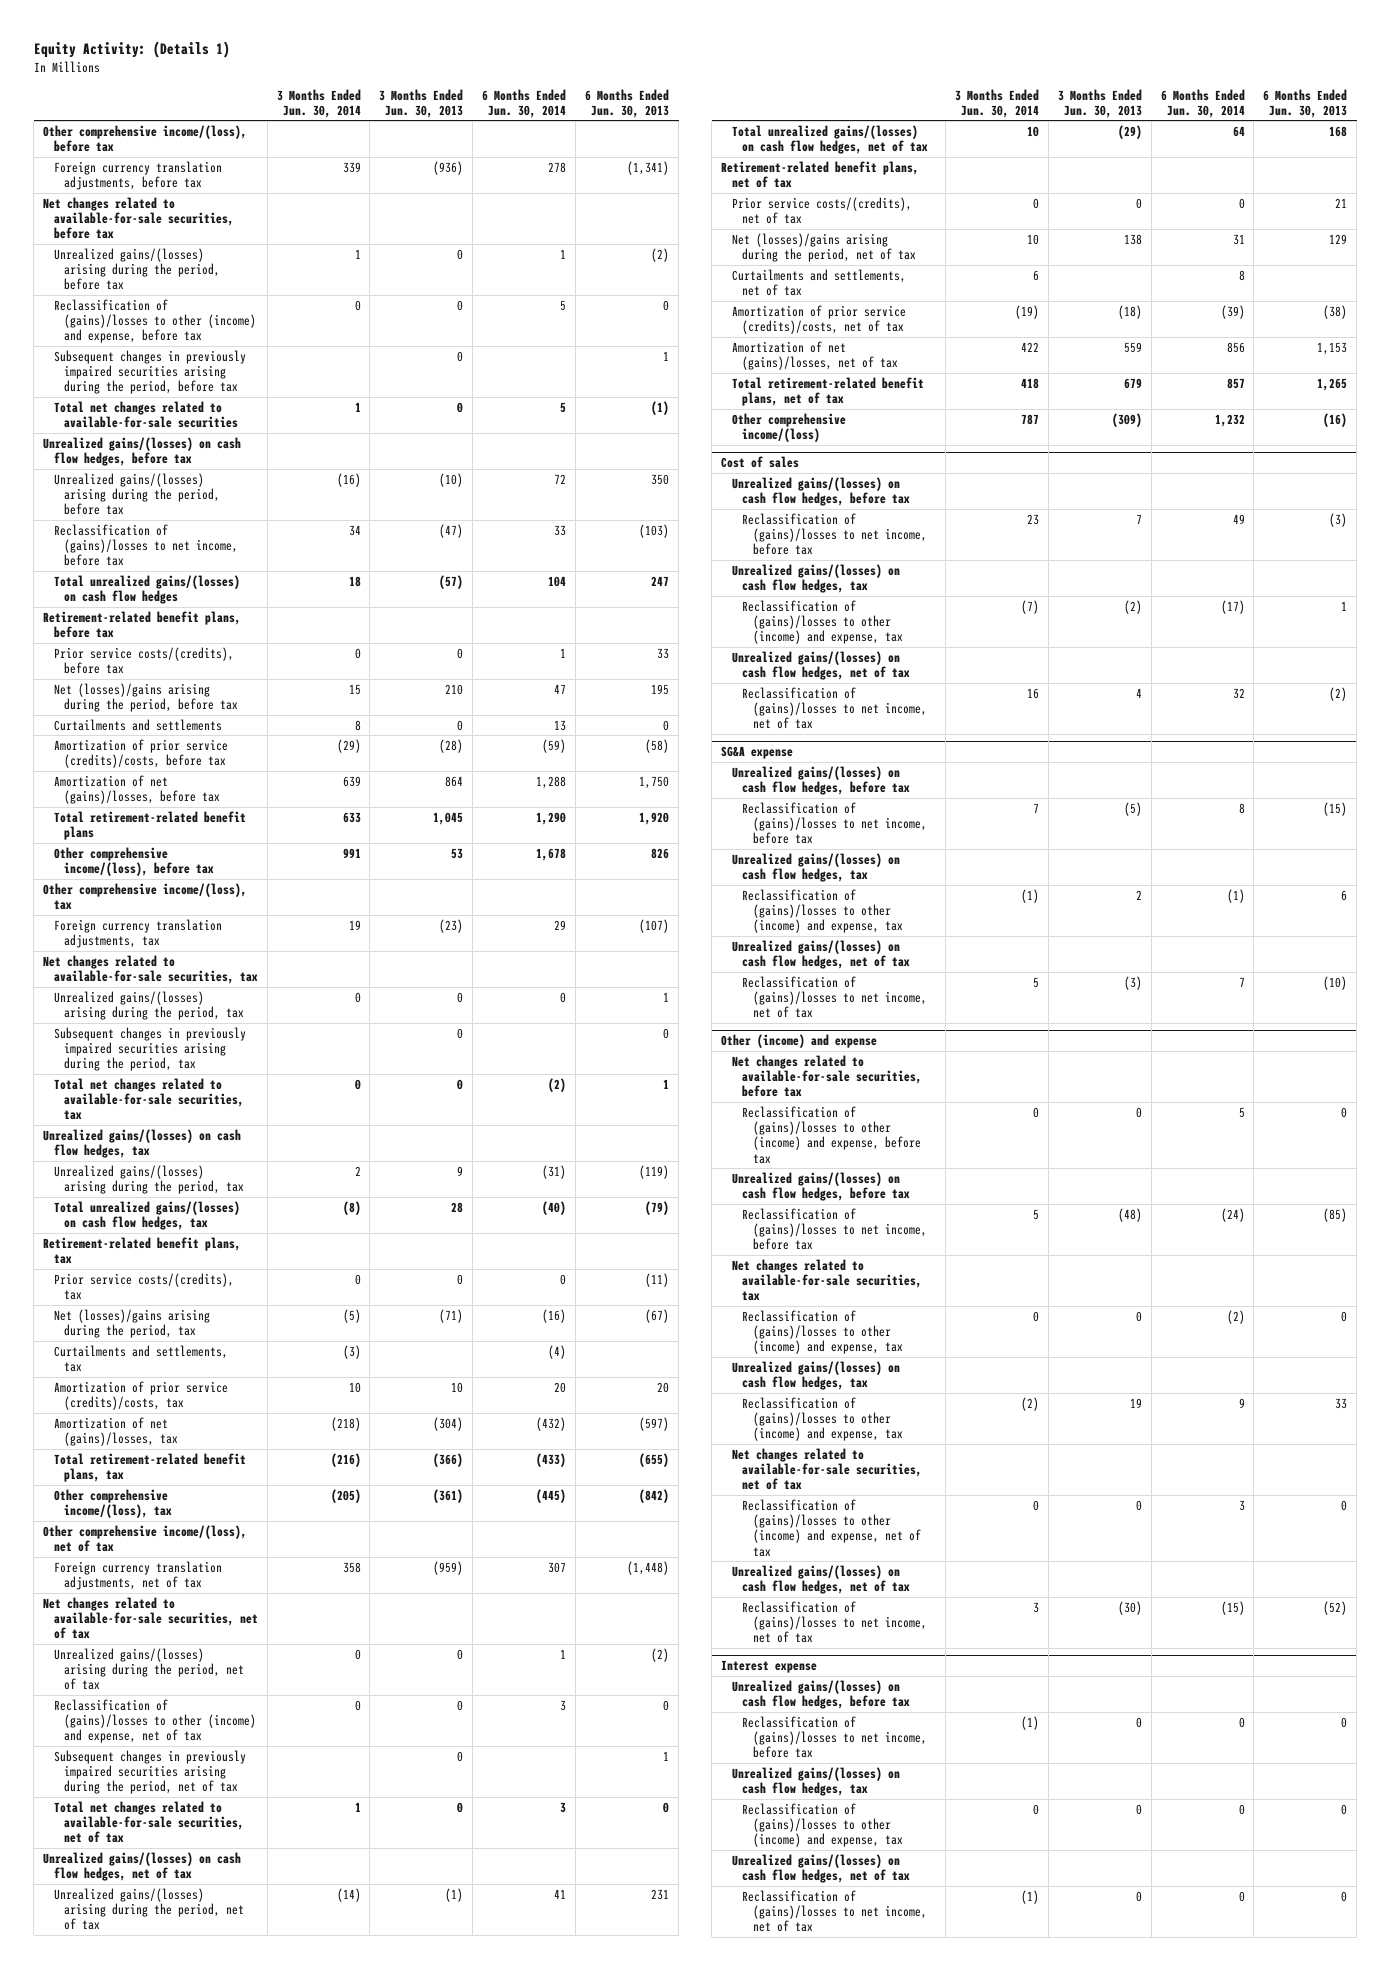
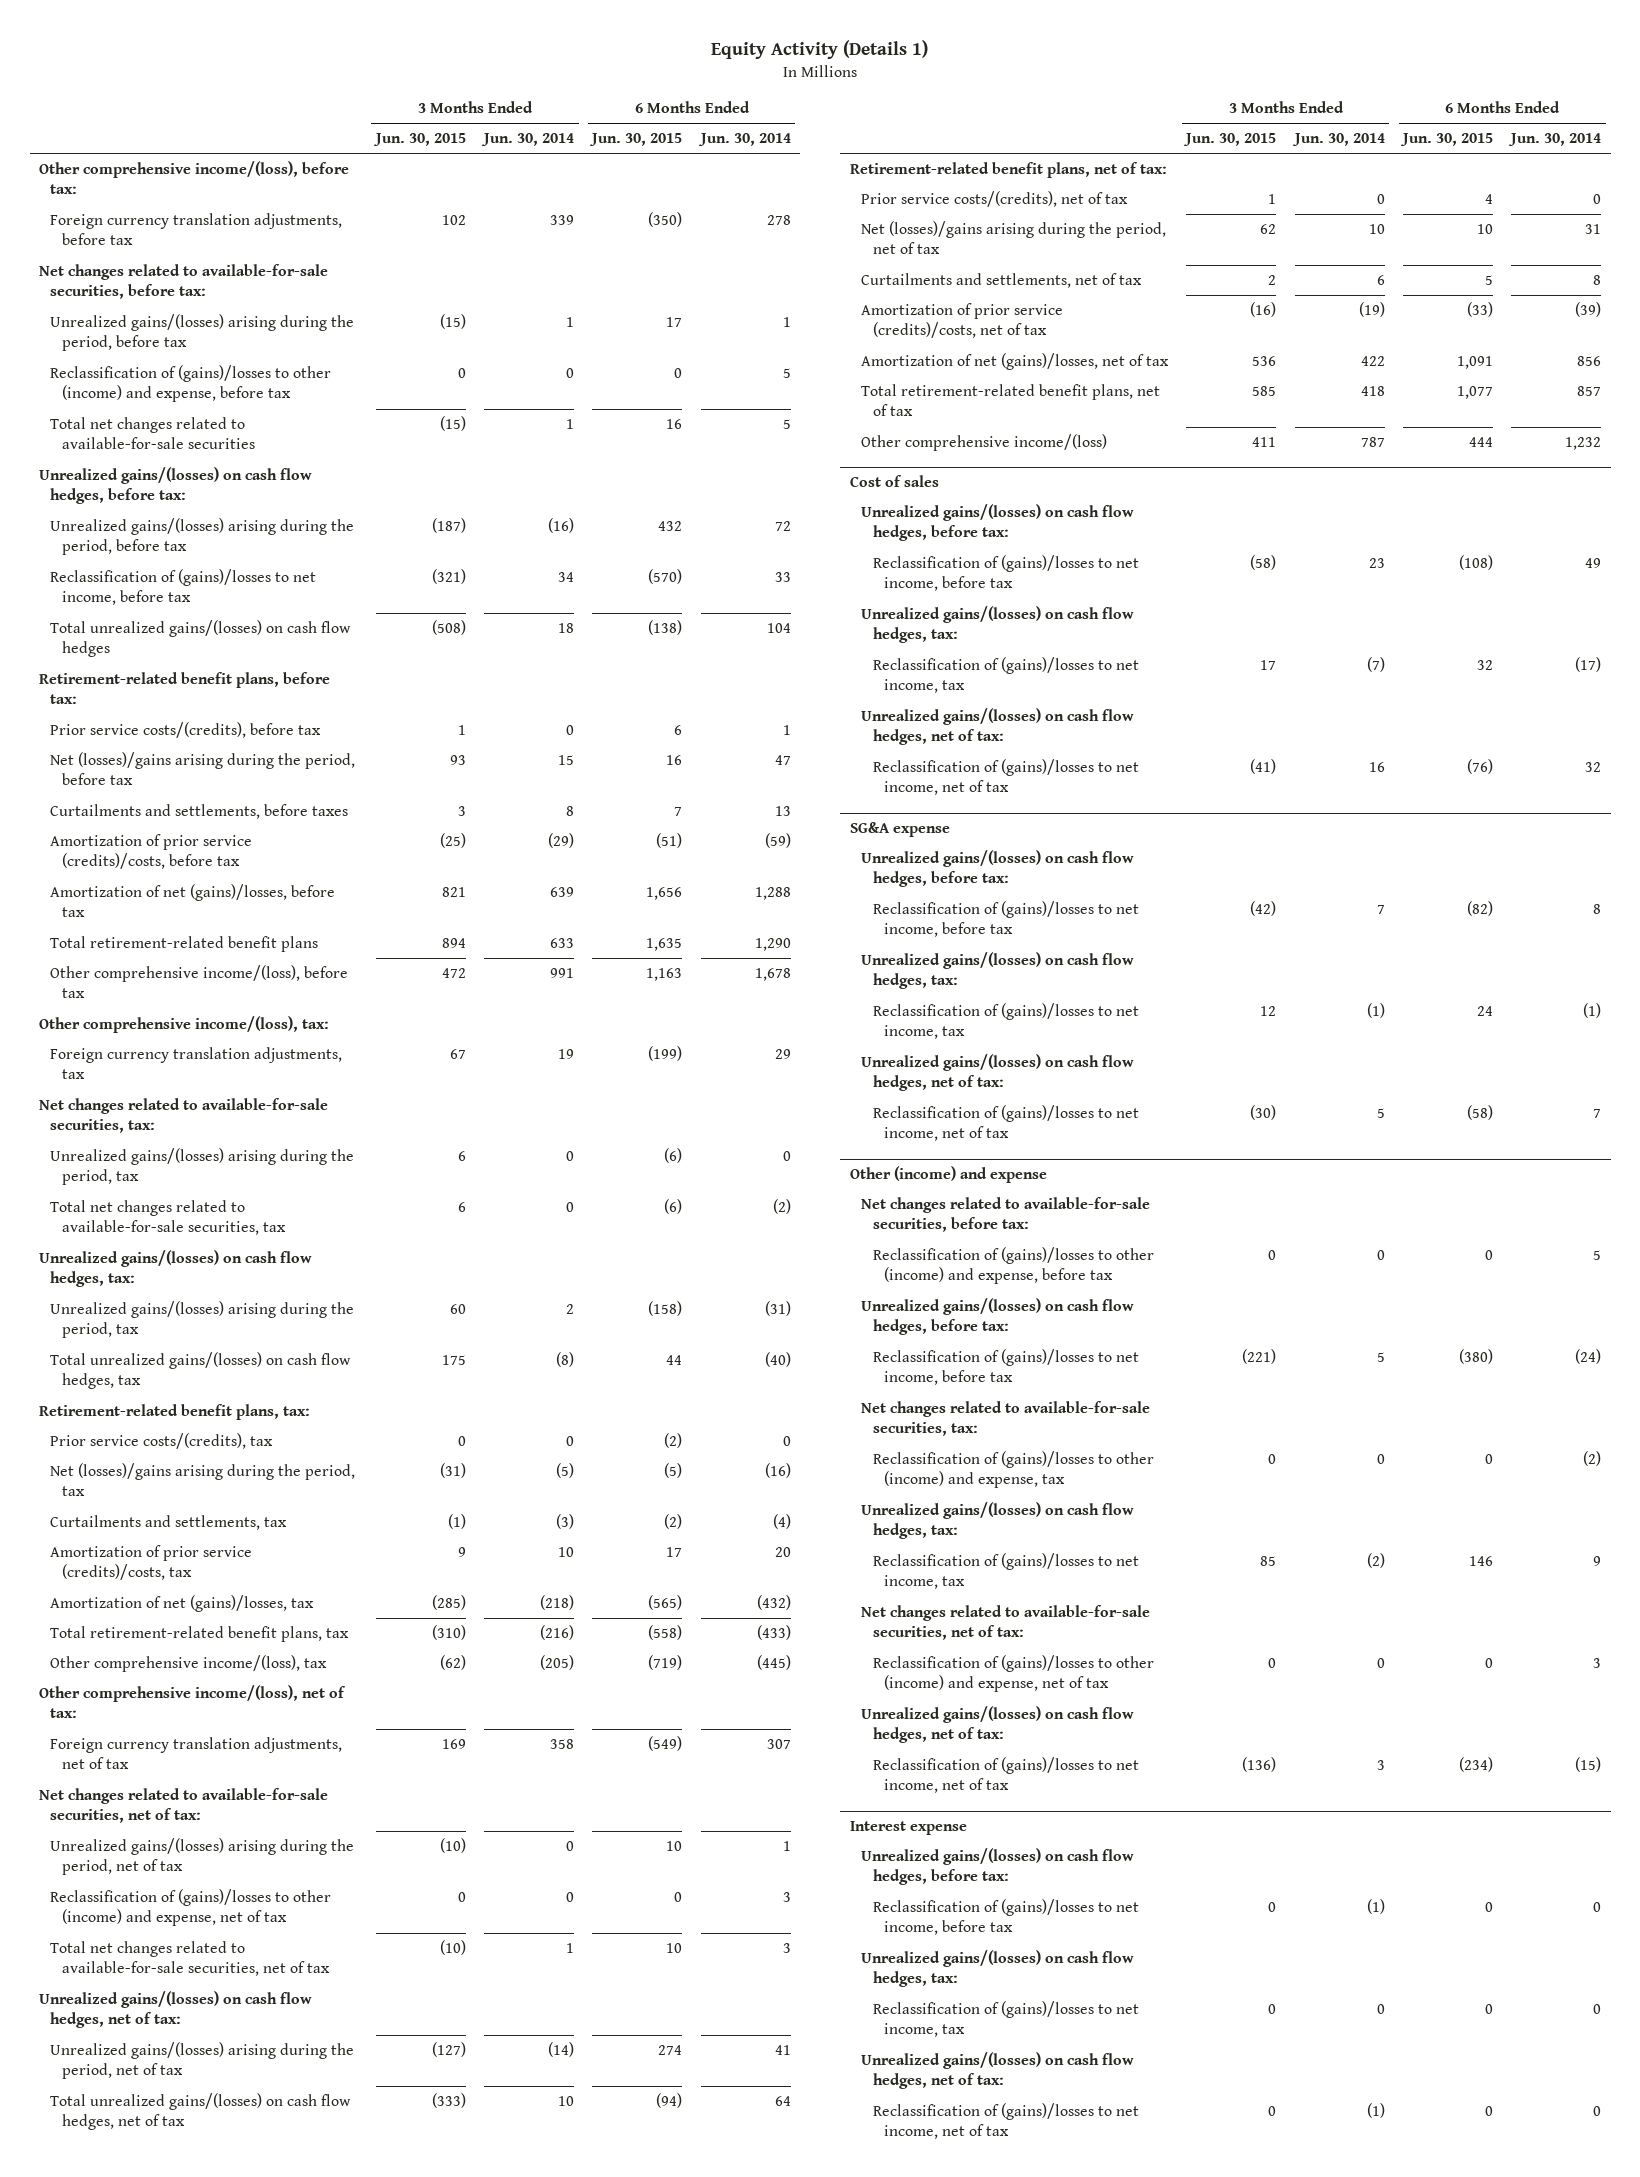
- Equity Activity: (Details 1)
+ Equity Activity (Details 1)
- | 3 Months Ended Jun. 30, 2014 | 3 Months Ended Jun. 30, 2013 | 6 Months Ended Jun. 30, 2014 | 6 Months Ended Jun. 30, 2013
+ | 3 Months Ended Jun. 30, 2015 | 3 Months Ended Jun. 30, 2014 | 6 Months Ended Jun. 30, 2015 | 6 Months Ended Jun. 30, 2014
- Other comprehensive income/(loss), before tax
+ Other comprehensive income/(loss), before tax:
- Net changes related to available-for-sale securities, before tax
+ Net changes related to available-for-sale securities, before tax:
- Subsequent changes in previously impaired securities arising during the period, before tax | | 0 | | 1
- Unrealized gains/(losses) on cash flow hedges, before tax
+ Unrealized gains/(losses) on cash flow hedges, before tax:
- Retirement-related benefit plans, before tax
+ Retirement-related benefit plans, before tax:
- Curtailments and settlements | 8 | 0 | 13 | 0
+ Curtailments and settlements, before taxes | 3 | 8 | 7 | 13
- Other comprehensive income/(loss), tax
+ Other comprehensive income/(loss), tax:
- Net changes related to available-for-sale securities, tax
+ Net changes related to available-for-sale securities, tax:
- Subsequent changes in previously impaired securities arising during the period, tax | | 0 | | 0
- Unrealized gains/(losses) on cash flow hedges, tax
+ Unrealized gains/(losses) on cash flow hedges, tax:
- Retirement-related benefit plans, tax
+ Retirement-related benefit plans, tax:
- Other comprehensive income/(loss), net of tax
+ Other comprehensive income/(loss), net of tax:
- Net changes related to available-for-sale securities, net of tax
+ Net changes related to available-for-sale securities, net of tax:
- Subsequent changes in previously impaired securities arising during the period, net of tax | | 0 | | 1
- Unrealized gains/(losses) on cash flow hedges, net of tax
+ Unrealized gains/(losses) on cash flow hedges, net of tax:
- Retirement-related benefit plans, net of tax
+ Retirement-related benefit plans, net of tax:
@ Cost of sales
- Unrealized gains/(losses) on cash flow hedges, before tax
+ Unrealized gains/(losses) on cash flow hedges, before tax:
- Unrealized gains/(losses) on cash flow hedges, tax
- Reclassification of (gains)/losses to other (income) and expense, tax | (7) | (2) | (17) | 1
- Unrealized gains/(losses) on cash flow hedges, net of tax
+ Unrealized gains/(losses) on cash flow hedges, tax:
+ Reclassification of (gains)/losses to net income, tax | 17 | (7) | 32 | (17)
+ Unrealized gains/(losses) on cash flow hedges, net of tax:
@ SG&A expense
- Unrealized gains/(losses) on cash flow hedges, before tax
+ Unrealized gains/(losses) on cash flow hedges, before tax:
- Unrealized gains/(losses) on cash flow hedges, tax
- Reclassification of (gains)/losses to other (income) and expense, tax | (1) | 2 | (1) | 6
- Unrealized gains/(losses) on cash flow hedges, net of tax
+ Unrealized gains/(losses) on cash flow hedges, tax:
+ Reclassification of (gains)/losses to net income, tax | 12 | (1) | 24 | (1)
+ Unrealized gains/(losses) on cash flow hedges, net of tax:
@ Other (income) and expense
- Net changes related to available-for-sale securities, before tax
+ Net changes related to available-for-sale securities, before tax:
- Unrealized gains/(losses) on cash flow hedges, before tax
+ Unrealized gains/(losses) on cash flow hedges, before tax:
- Net changes related to available-for-sale securities, tax
+ Net changes related to available-for-sale securities, tax:
- Unrealized gains/(losses) on cash flow hedges, tax
- Reclassification of (gains)/losses to other (income) and expense, tax | (2) | 19 | 9 | 33
- Net changes related to available-for-sale securities, net of tax
+ Unrealized gains/(losses) on cash flow hedges, tax:
+ Reclassification of (gains)/losses to net income, tax | 85 | (2) | 146 | 9
+ Net changes related to available-for-sale securities, net of tax:
- Unrealized gains/(losses) on cash flow hedges, net of tax
+ Unrealized gains/(losses) on cash flow hedges, net of tax:
@ Interest expense
- Unrealized gains/(losses) on cash flow hedges, before tax
+ Unrealized gains/(losses) on cash flow hedges, before tax:
- Unrealized gains/(losses) on cash flow hedges, tax
- Reclassification of (gains)/losses to other (income) and expense, tax | 0 | 0 | 0 | 0
- Unrealized gains/(losses) on cash flow hedges, net of tax
+ Unrealized gains/(losses) on cash flow hedges, tax:
+ Reclassification of (gains)/losses to net income, tax | 0 | 0 | 0 | 0
+ Unrealized gains/(losses) on cash flow hedges, net of tax:

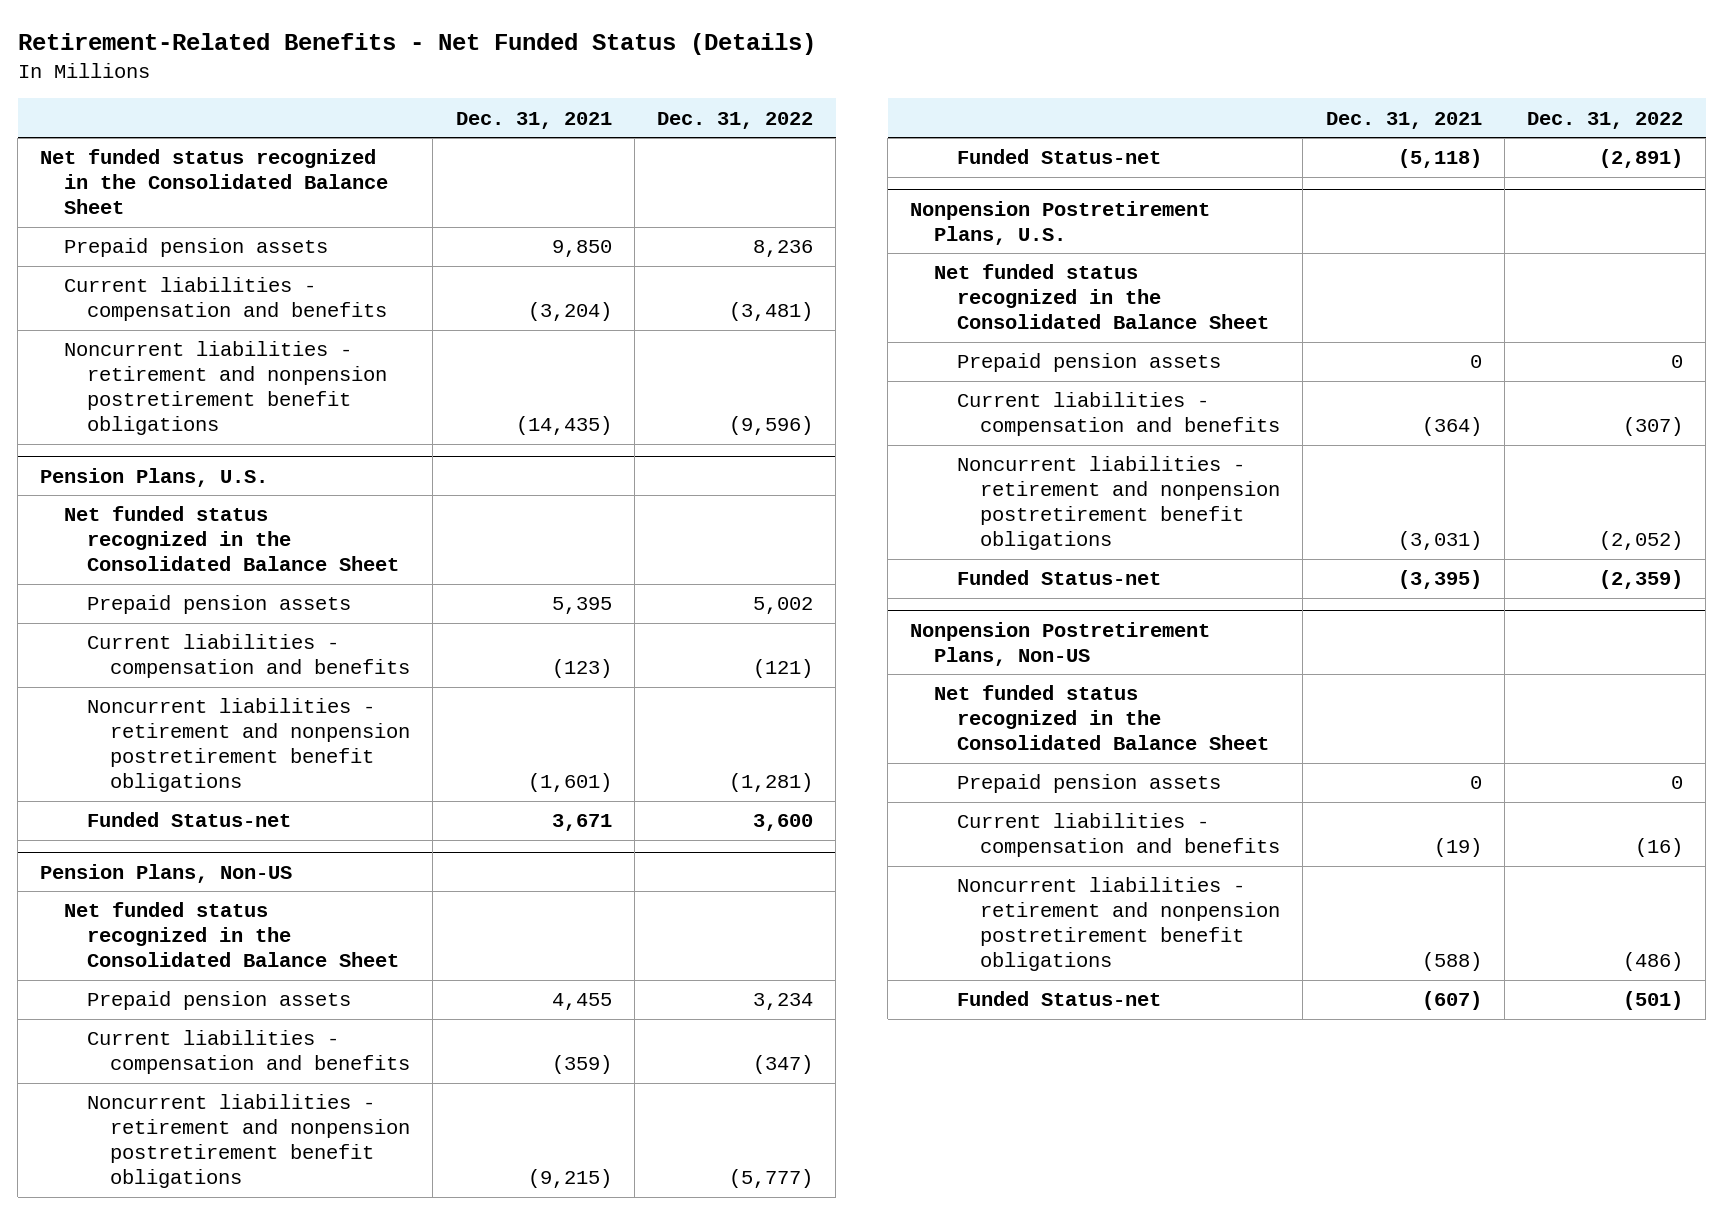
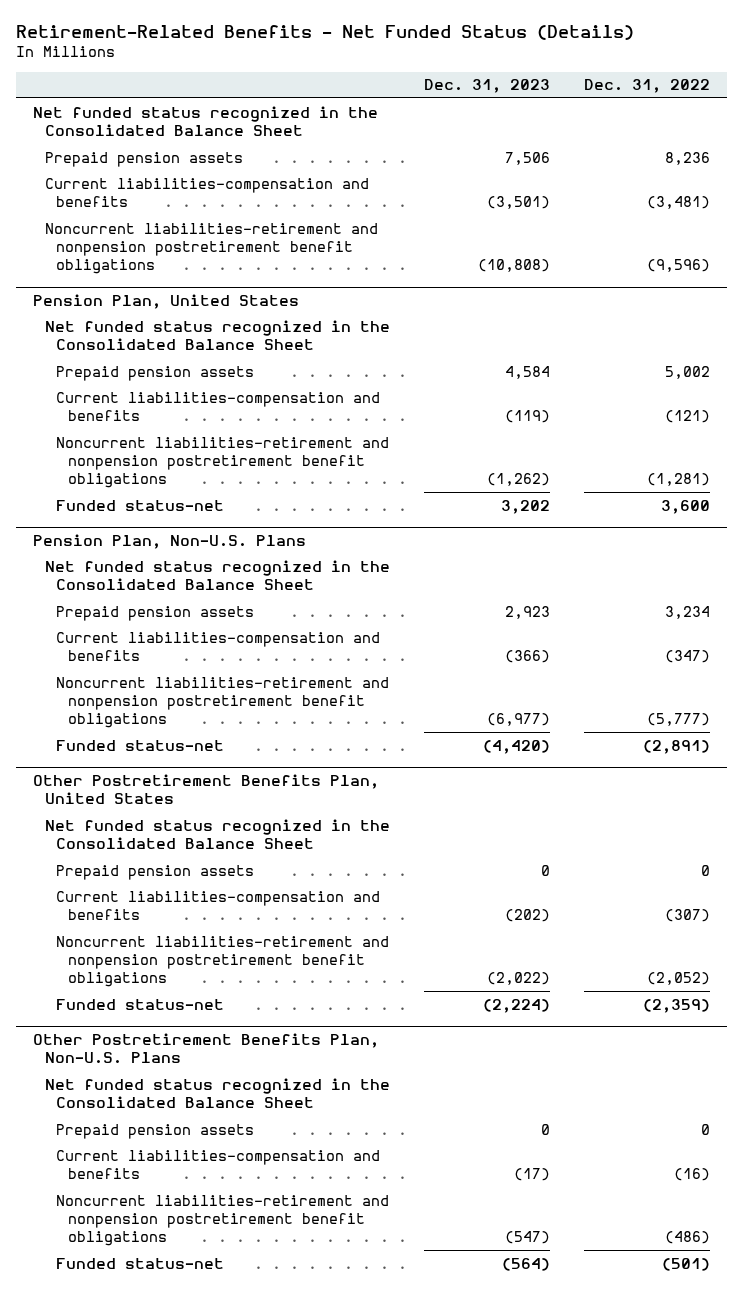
- | Dec. 31, 2021 | Dec. 31, 2022
+ | Dec. 31, 2023 | Dec. 31, 2022
- Current liabilities - compensation and benefits | (3,204) | (3,481)
- Noncurrent liabilities - retirement and nonpension postretirement benefit obligations | (14,435) | (9,596)
- Pension Plans, U.S.
+ Current liabilities-compensation and benefits | (3,501) | (3,481)
+ Noncurrent liabilities-retirement and nonpension postretirement benefit obligations | (10,808) | (9,596)
+ Pension Plan, United States
- Current liabilities - compensation and benefits | (123) | (121)
- Noncurrent liabilities - retirement and nonpension postretirement benefit obligations | (1,601) | (1,281)
- Funded Status-net | 3,671 | 3,600
- Pension Plans, Non-US
+ Current liabilities-compensation and benefits | (119) | (121)
+ Noncurrent liabilities-retirement and nonpension postretirement benefit obligations | (1,262) | (1,281)
+ Funded status-net | 3,202 | 3,600
+ Pension Plan, Non-U.S. Plans
- Current liabilities - compensation and benefits | (359) | (347)
- Noncurrent liabilities - retirement and nonpension postretirement benefit obligations | (9,215) | (5,777)
- Funded Status-net | (5,118) | (2,891)
- Nonpension Postretirement Plans, U.S.
+ Current liabilities-compensation and benefits | (366) | (347)
+ Noncurrent liabilities-retirement and nonpension postretirement benefit obligations | (6,977) | (5,777)
+ Funded status-net | (4,420) | (2,891)
+ Other Postretirement Benefits Plan, United States
- Current liabilities - compensation and benefits | (364) | (307)
- Noncurrent liabilities - retirement and nonpension postretirement benefit obligations | (3,031) | (2,052)
- Funded Status-net | (3,395) | (2,359)
- Nonpension Postretirement Plans, Non-US
+ Current liabilities-compensation and benefits | (202) | (307)
+ Noncurrent liabilities-retirement and nonpension postretirement benefit obligations | (2,022) | (2,052)
+ Funded status-net | (2,224) | (2,359)
+ Other Postretirement Benefits Plan, Non-U.S. Plans
- Current liabilities - compensation and benefits | (19) | (16)
- Noncurrent liabilities - retirement and nonpension postretirement benefit obligations | (588) | (486)
- Funded Status-net | (607) | (501)
+ Current liabilities-compensation and benefits | (17) | (16)
+ Noncurrent liabilities-retirement and nonpension postretirement benefit obligations | (547) | (486)
+ Funded status-net | (564) | (501)

